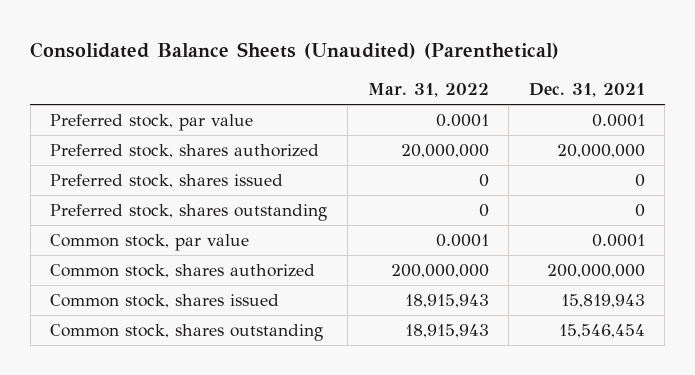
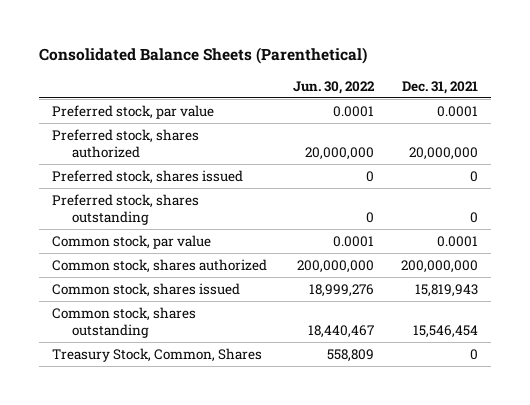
- Consolidated Balance Sheets (Unaudited) (Parenthetical)
+ Consolidated Balance Sheets (Parenthetical)
- | Mar. 31, 2022 | Dec. 31, 2021
+ | Jun. 30, 2022 | Dec. 31, 2021
+ Treasury Stock, Common, Shares | 558,809 | 0

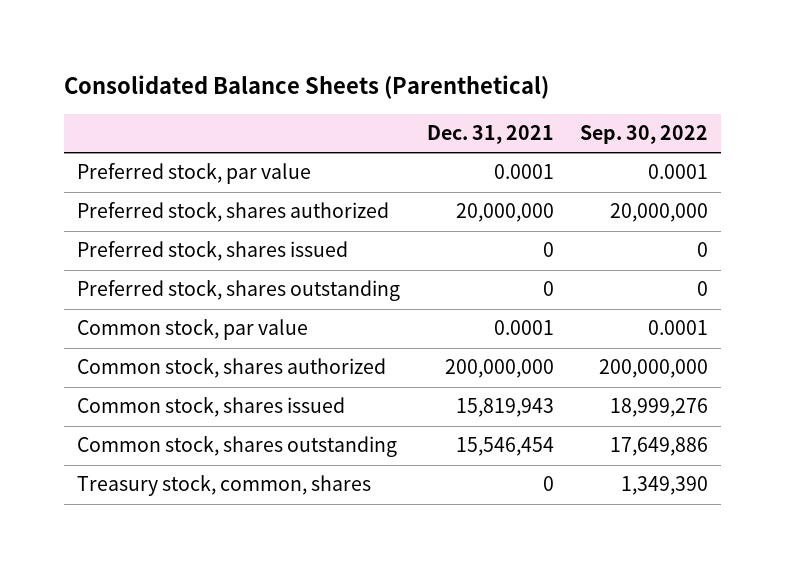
- | Jun. 30, 2022 | Dec. 31, 2021
+ | Dec. 31, 2021 | Sep. 30, 2022
- Treasury Stock, Common, Shares | 558,809 | 0
+ Treasury stock, common, shares | 0 | 1,349,390

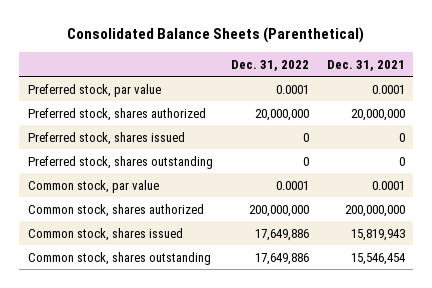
- | Dec. 31, 2021 | Sep. 30, 2022
+ | Dec. 31, 2022 | Dec. 31, 2021
- Treasury stock, common, shares | 0 | 1,349,390

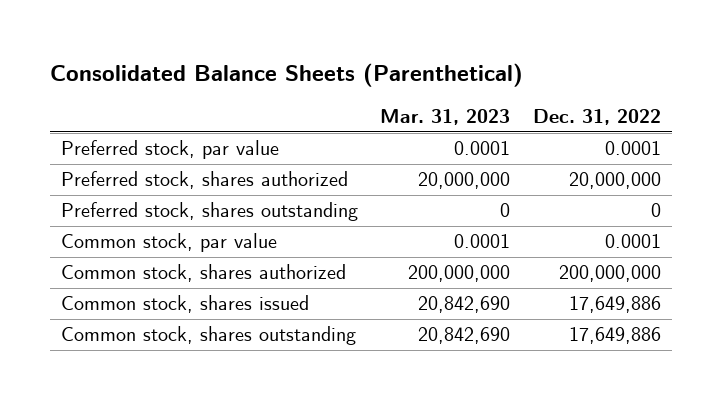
- | Dec. 31, 2022 | Dec. 31, 2021
+ | Mar. 31, 2023 | Dec. 31, 2022
- Preferred stock, shares issued | 0 | 0

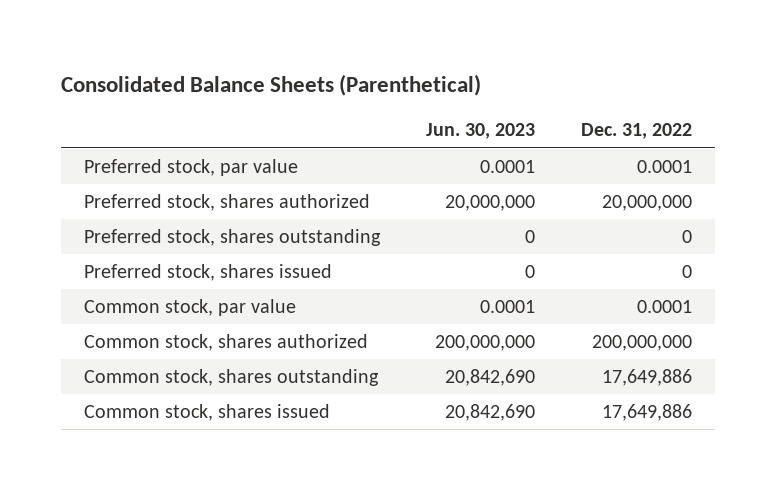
- | Mar. 31, 2023 | Dec. 31, 2022
+ | Jun. 30, 2023 | Dec. 31, 2022
+ Preferred stock, shares issued | 0 | 0
moved down: Common stock, shares issued | 20,842,690 | 17,649,886

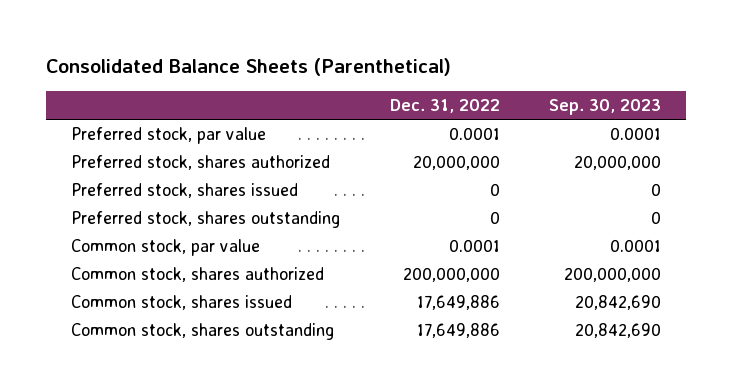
- | Jun. 30, 2023 | Dec. 31, 2022
+ | Dec. 31, 2022 | Sep. 30, 2023
moved down: Preferred stock, shares outstanding | 0 | 0
moved down: Common stock, shares outstanding | 17,649,886 | 20,842,690

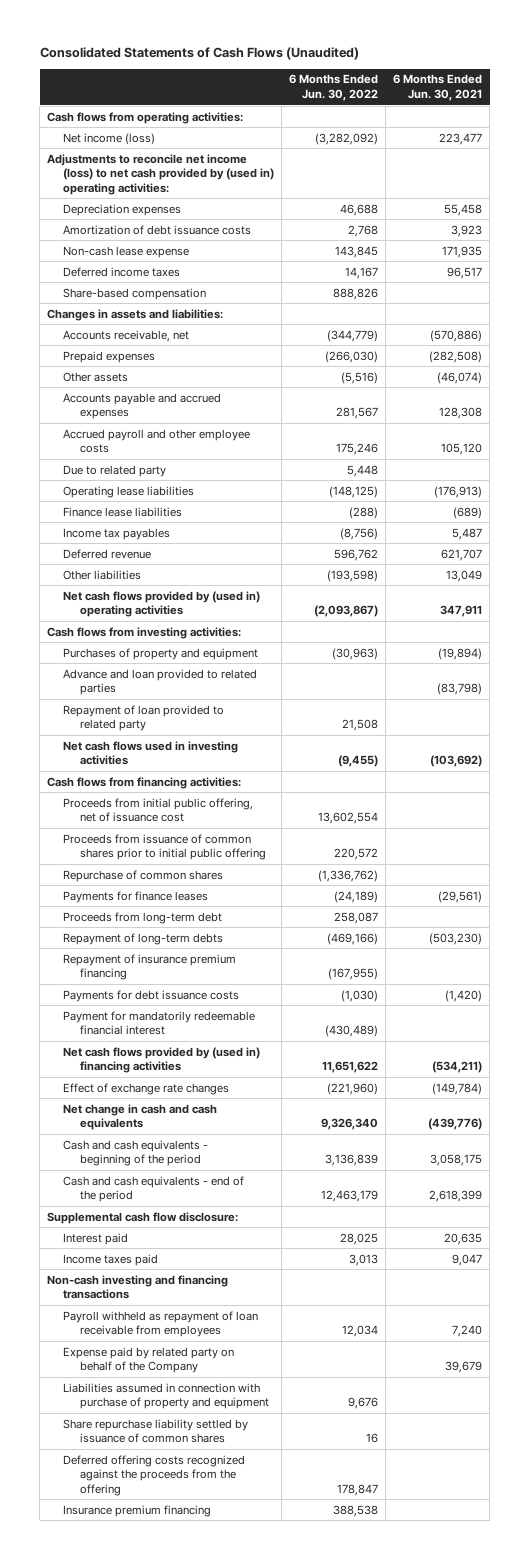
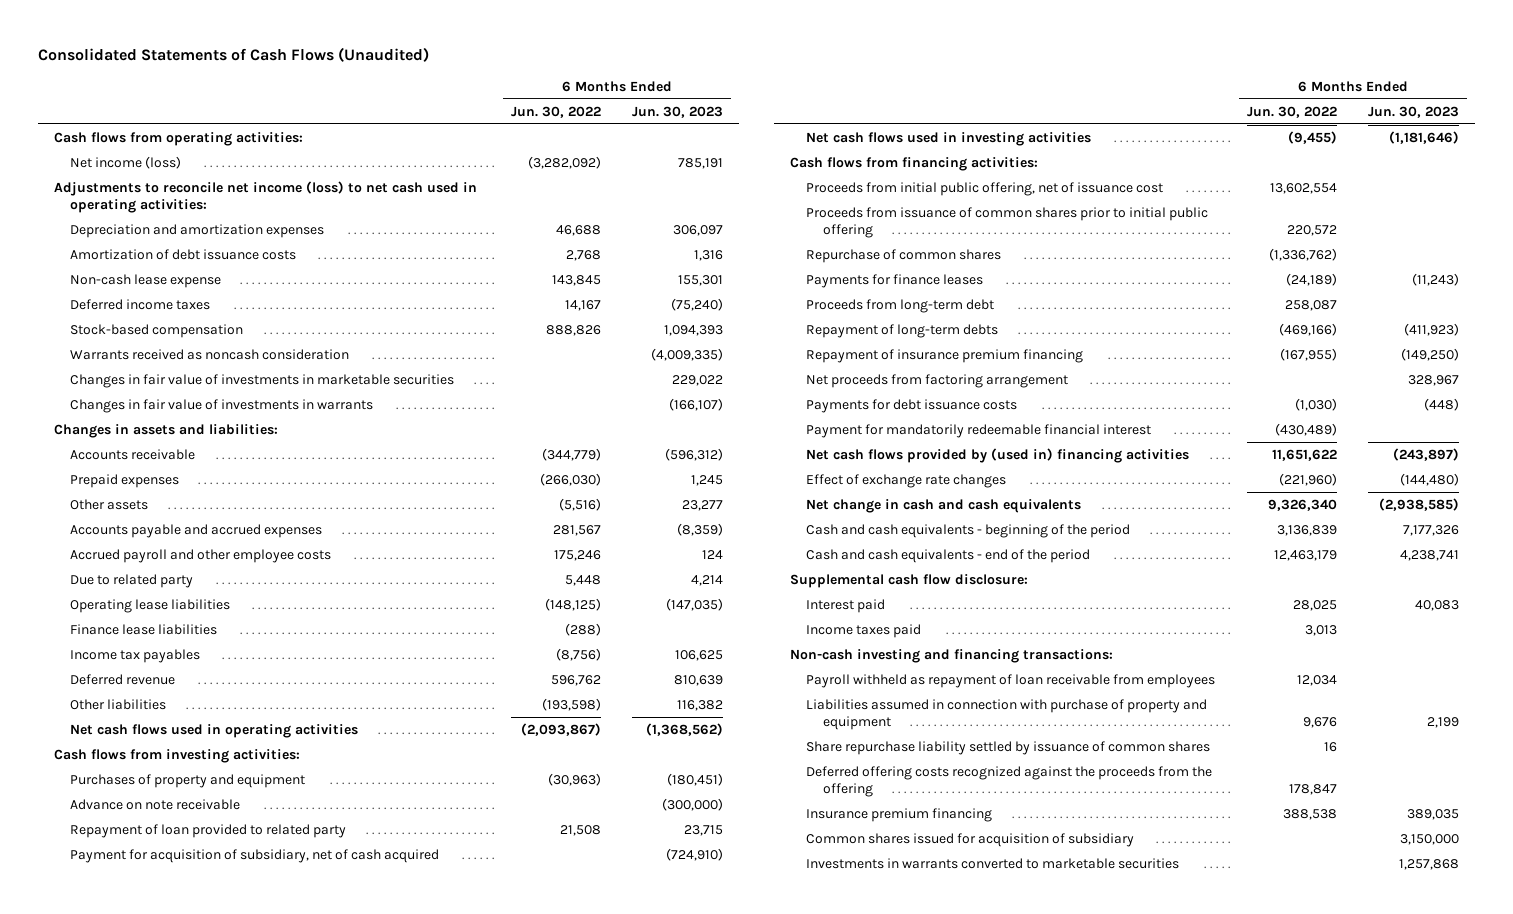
- | 6 Months Ended Jun. 30, 2022 | 6 Months Ended Jun. 30, 2021
+ | 6 Months Ended Jun. 30, 2022 | 6 Months Ended Jun. 30, 2023
- Adjustments to reconcile net income (loss) to net cash provided by (used in) operating activities:
- Depreciation expenses | 46,688 | 55,458
+ Adjustments to reconcile net income (loss) to net cash used in operating activities:
+ Depreciation and amortization expenses | 46,688 | 306,097
- Share-based compensation | 888,826 |
+ Stock-based compensation | 888,826 | 1,094,393
+ Warrants received as noncash consideration | | (4,009,335)
+ Changes in fair value of investments in marketable securities | | 229,022
+ Changes in fair value of investments in warrants | | (166,107)
- Accounts receivable, net | (344,779) | (570,886)
+ Accounts receivable | (344,779) | (596,312)
- Net cash flows provided by (used in) operating activities | (2,093,867) | 347,911
+ Net cash flows used in operating activities | (2,093,867) | (1,368,562)
- Advance and loan provided to related parties | | (83,798)
+ Advance on note receivable | | (300,000)
+ Payment for acquisition of subsidiary, net of cash acquired | | (724,910)
+ Net proceeds from factoring arrangement | | 328,967
- Non-cash investing and financing transactions
+ Non-cash investing and financing transactions:
- Expense paid by related party on behalf of the Company | | 39,679
+ Common shares issued for acquisition of subsidiary | | 3,150,000
+ Investments in warrants converted to marketable securities | | 1,257,868

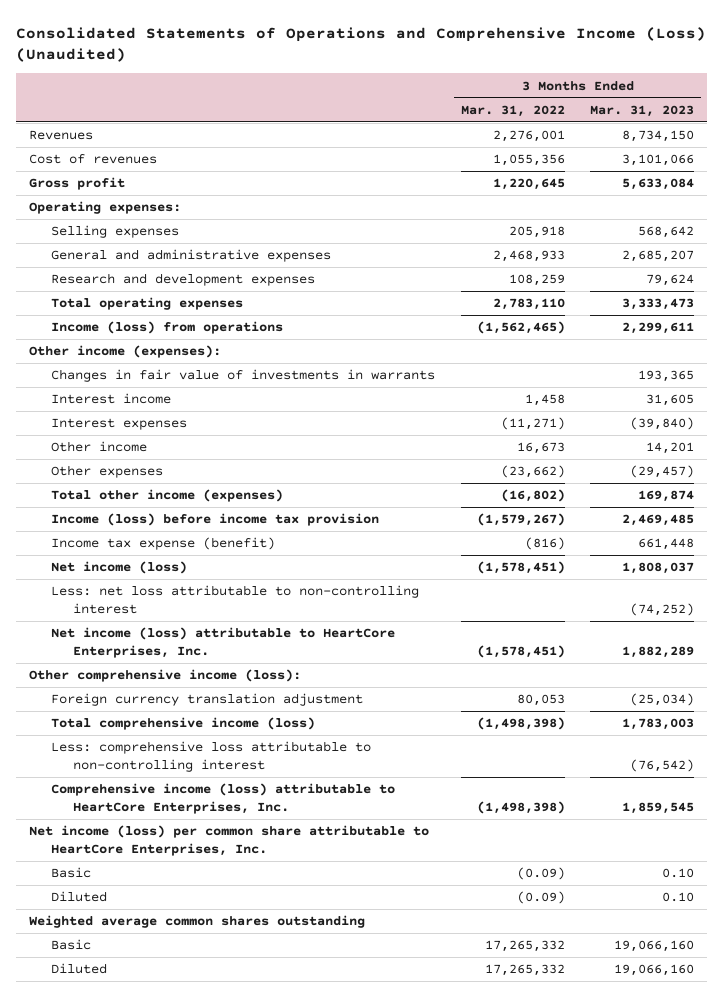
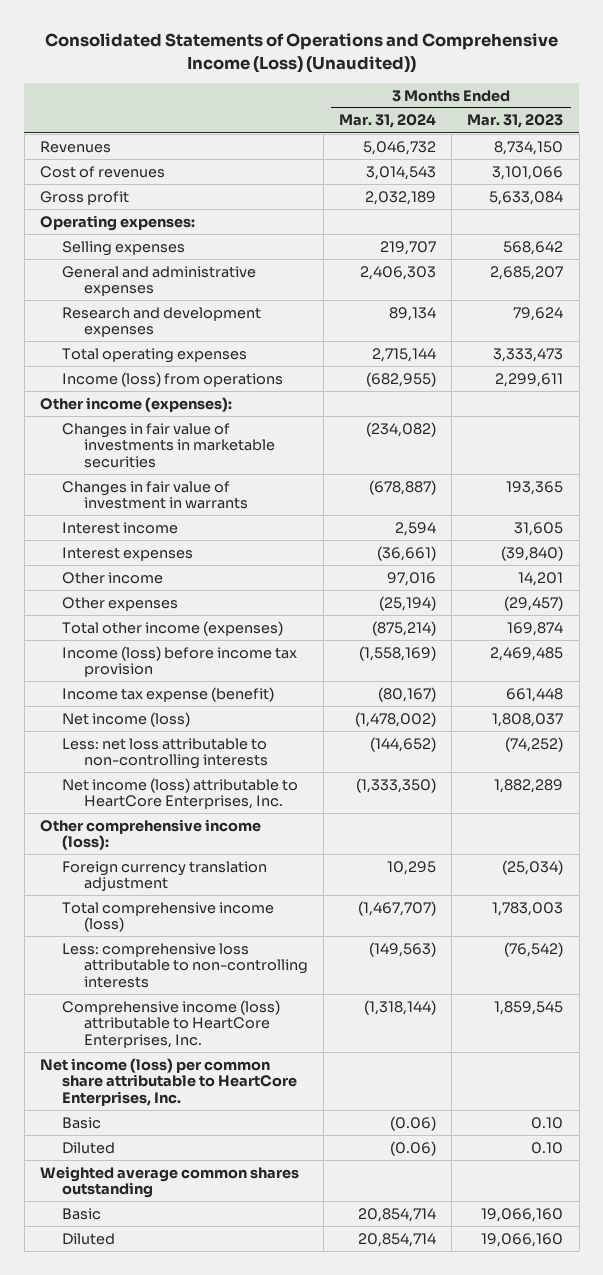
- Consolidated Statements of Operations and Comprehensive Income (Loss) (Unaudited)
+ Consolidated Statements of Operations and Comprehensive Income (Loss) (Unaudited))
- | 3 Months Ended Mar. 31, 2022 | 3 Months Ended Mar. 31, 2023
+ | 3 Months Ended Mar. 31, 2024 | 3 Months Ended Mar. 31, 2023
- Changes in fair value of investments in warrants | | 193,365
+ Changes in fair value of investments in marketable securities | (234,082) |
+ Changes in fair value of investment in warrants | (678,887) | 193,365
- Less: net loss attributable to non-controlling interest | | (74,252)
+ Less: net loss attributable to non-controlling interests | (144,652) | (74,252)
- Less: comprehensive loss attributable to non-controlling interest | | (76,542)
+ Less: comprehensive loss attributable to non-controlling interests | (149,563) | (76,542)

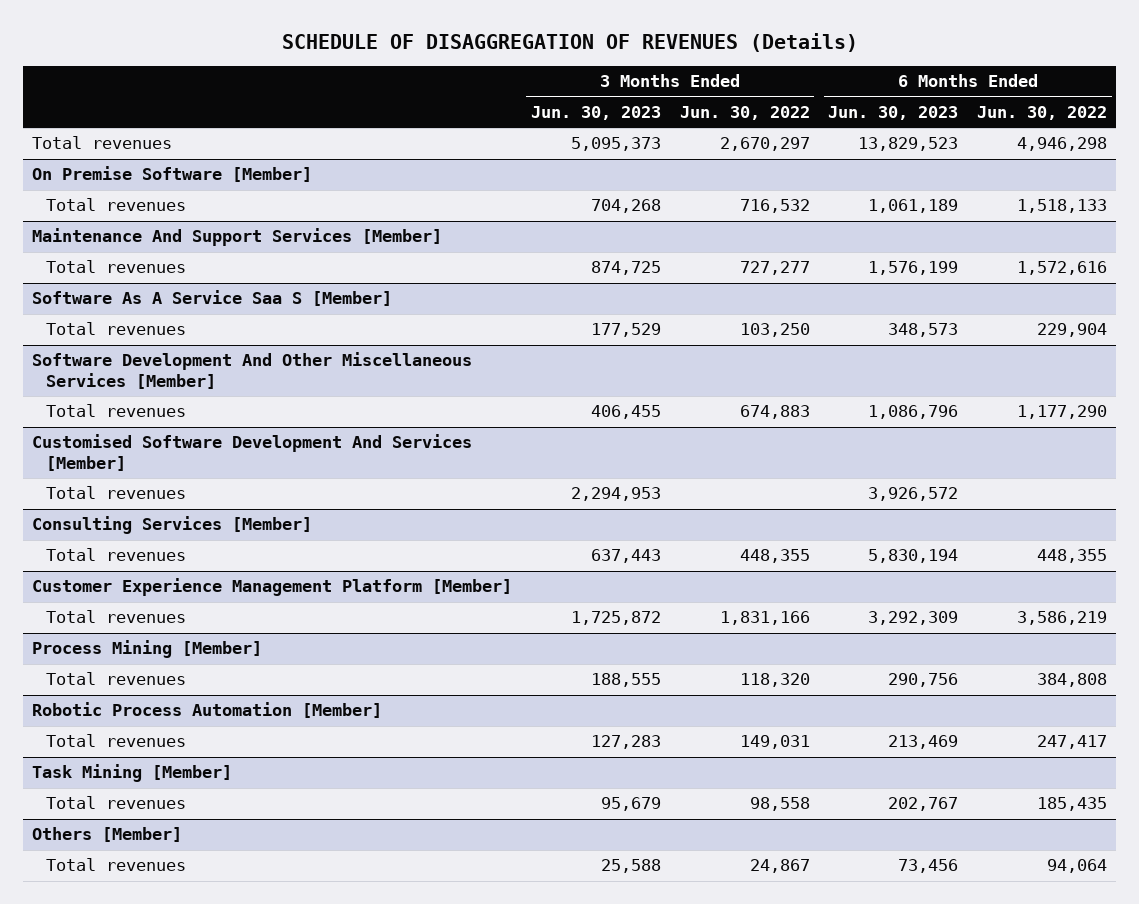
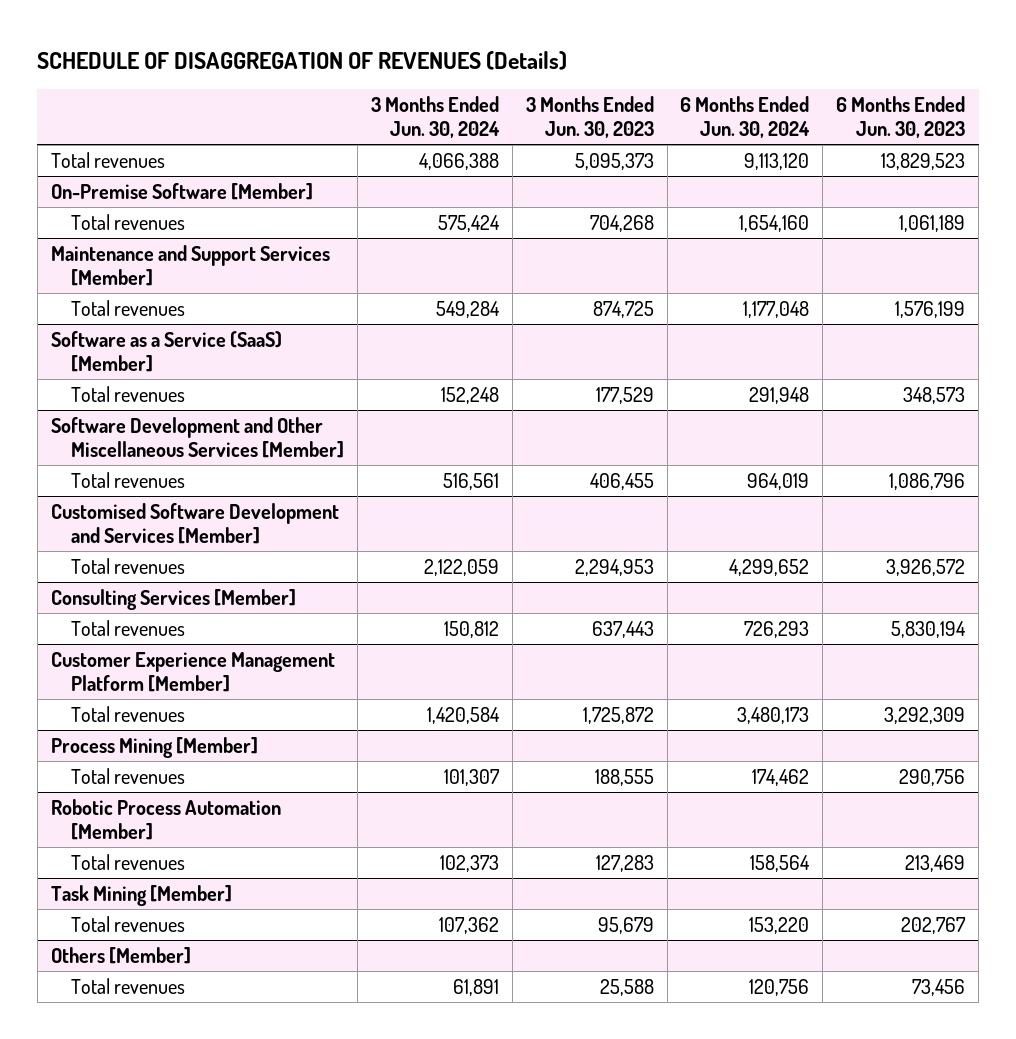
- | 3 Months Ended Jun. 30, 2023 | 3 Months Ended Jun. 30, 2022 | 6 Months Ended Jun. 30, 2023 | 6 Months Ended Jun. 30, 2022
+ | 3 Months Ended Jun. 30, 2024 | 3 Months Ended Jun. 30, 2023 | 6 Months Ended Jun. 30, 2024 | 6 Months Ended Jun. 30, 2023
- On Premise Software [Member]
+ On-Premise Software [Member]
- Maintenance And Support Services [Member]
+ Maintenance and Support Services [Member]
- Software As A Service Saa S [Member]
+ Software as a Service (SaaS) [Member]
- Software Development And Other Miscellaneous Services [Member]
+ Software Development and Other Miscellaneous Services [Member]
- Customised Software Development And Services [Member]
+ Customised Software Development and Services [Member]

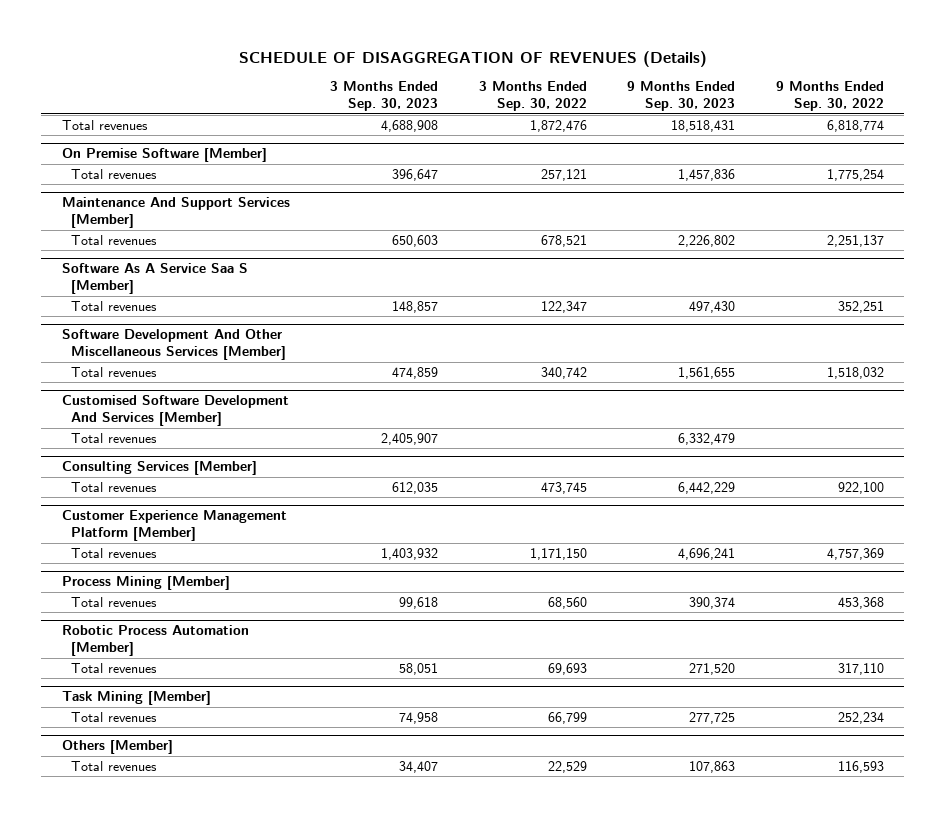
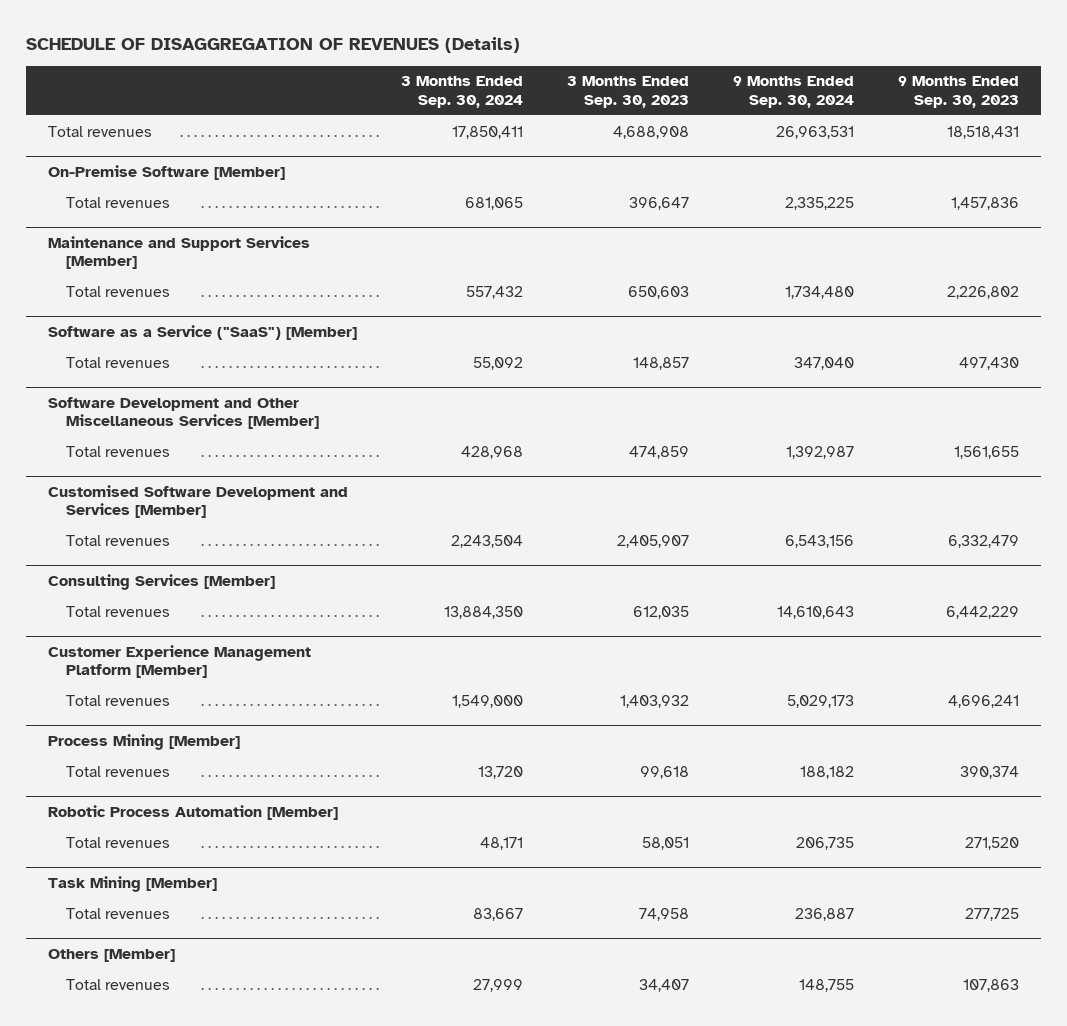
- | 3 Months Ended Sep. 30, 2023 | 3 Months Ended Sep. 30, 2022 | 9 Months Ended Sep. 30, 2023 | 9 Months Ended Sep. 30, 2022
+ | 3 Months Ended Sep. 30, 2024 | 3 Months Ended Sep. 30, 2023 | 9 Months Ended Sep. 30, 2024 | 9 Months Ended Sep. 30, 2023
- On Premise Software [Member]
+ On-Premise Software [Member]
- Maintenance And Support Services [Member]
+ Maintenance and Support Services [Member]
- Software As A Service Saa S [Member]
+ Software as a Service ("SaaS") [Member]
- Software Development And Other Miscellaneous Services [Member]
+ Software Development and Other Miscellaneous Services [Member]
- Customised Software Development And Services [Member]
+ Customised Software Development and Services [Member]

